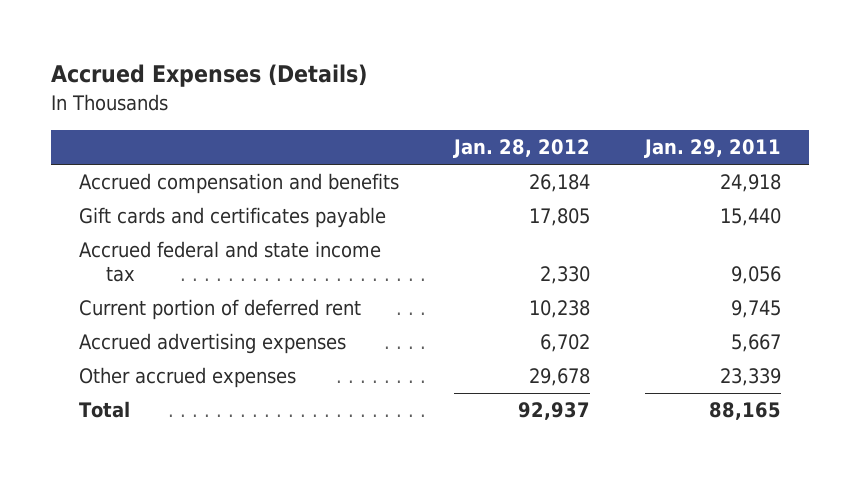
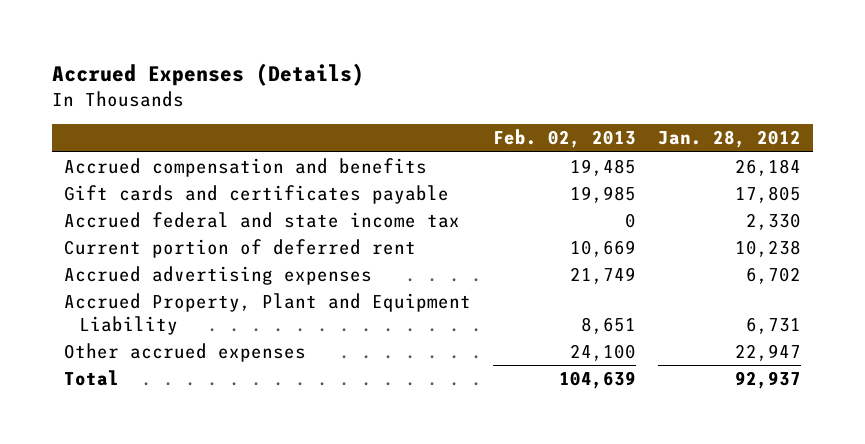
- | Jan. 28, 2012 | Jan. 29, 2011
+ | Feb. 02, 2013 | Jan. 28, 2012
- Other accrued expenses | 29,678 | 23,339
+ Accrued Property, Plant and Equipment Liability | 8,651 | 6,731
+ Other accrued expenses | 24,100 | 22,947

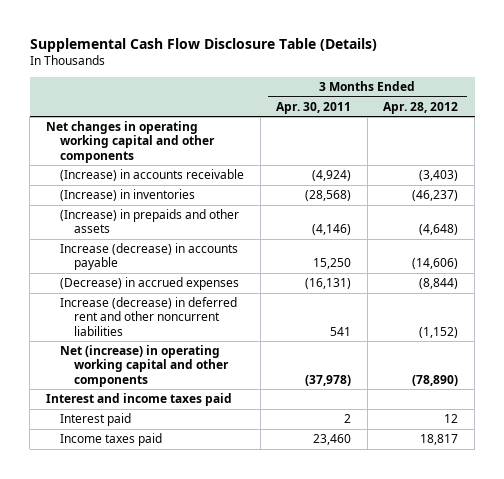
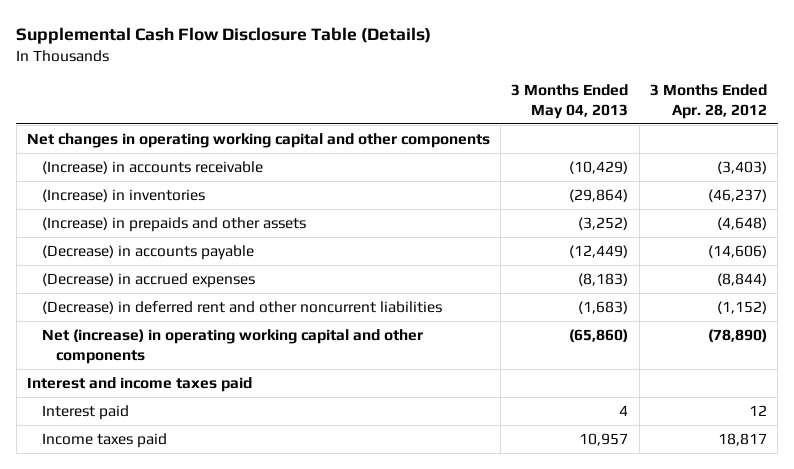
- | 3 Months Ended Apr. 30, 2011 | 3 Months Ended Apr. 28, 2012
+ | 3 Months Ended May 04, 2013 | 3 Months Ended Apr. 28, 2012
- Increase (decrease) in accounts payable | 15,250 | (14,606)
+ (Decrease) in accounts payable | (12,449) | (14,606)
- Increase (decrease) in deferred rent and other noncurrent liabilities | 541 | (1,152)
+ (Decrease) in deferred rent and other noncurrent liabilities | (1,683) | (1,152)

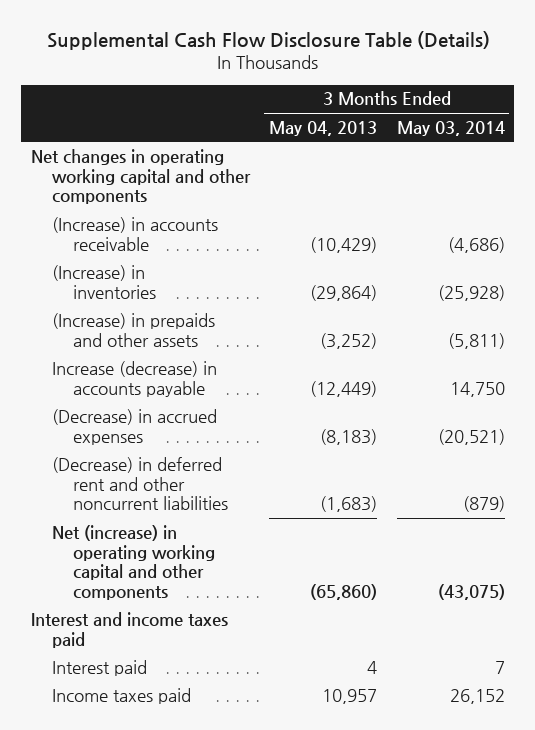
- | 3 Months Ended May 04, 2013 | 3 Months Ended Apr. 28, 2012
+ | 3 Months Ended May 04, 2013 | 3 Months Ended May 03, 2014
- (Decrease) in accounts payable | (12,449) | (14,606)
+ Increase (decrease) in accounts payable | (12,449) | 14,750

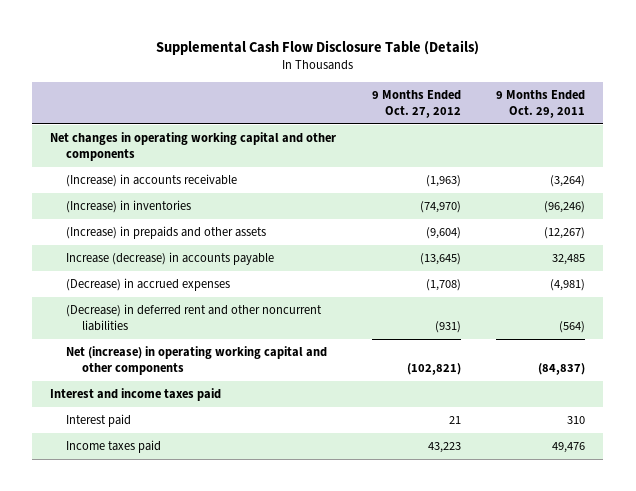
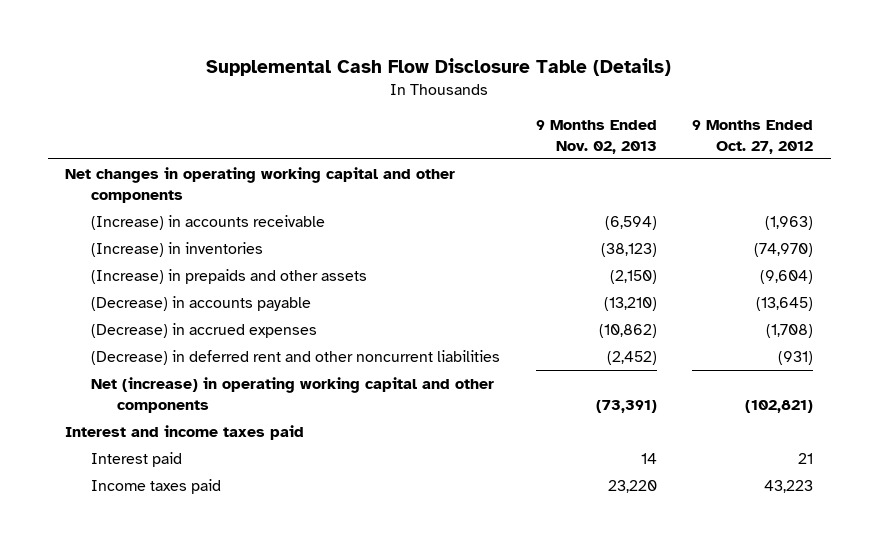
- | 9 Months Ended Oct. 27, 2012 | 9 Months Ended Oct. 29, 2011
+ | 9 Months Ended Nov. 02, 2013 | 9 Months Ended Oct. 27, 2012
- Increase (decrease) in accounts payable | (13,645) | 32,485
+ (Decrease) in accounts payable | (13,210) | (13,645)

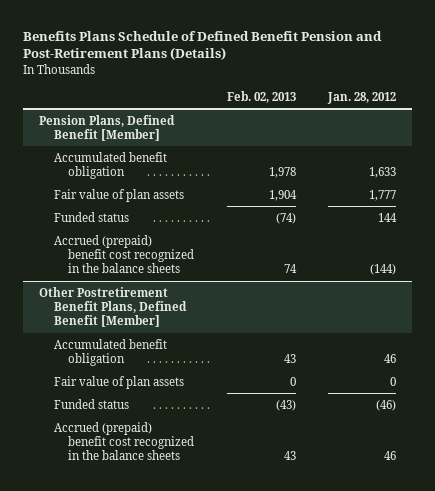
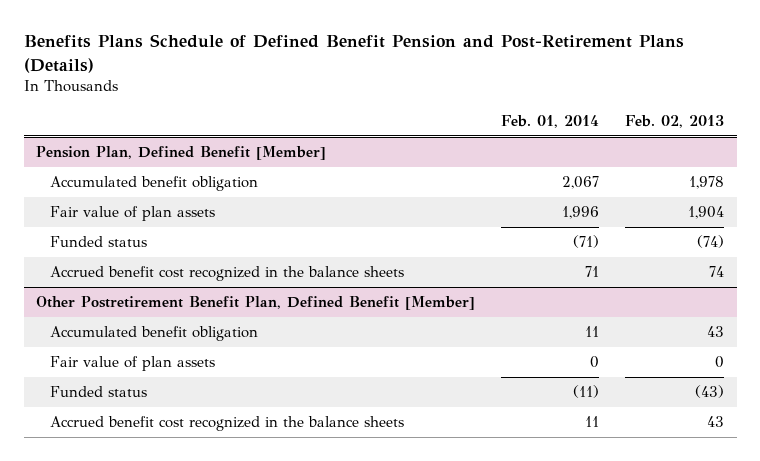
- | Feb. 02, 2013 | Jan. 28, 2012
+ | Feb. 01, 2014 | Feb. 02, 2013
- Pension Plans, Defined Benefit [Member]
+ Pension Plan, Defined Benefit [Member]
- Accrued (prepaid) benefit cost recognized in the balance sheets | 74 | (144)
- Other Postretirement Benefit Plans, Defined Benefit [Member]
+ Accrued benefit cost recognized in the balance sheets | 71 | 74
+ Other Postretirement Benefit Plan, Defined Benefit [Member]
- Accrued (prepaid) benefit cost recognized in the balance sheets | 43 | 46
+ Accrued benefit cost recognized in the balance sheets | 11 | 43

